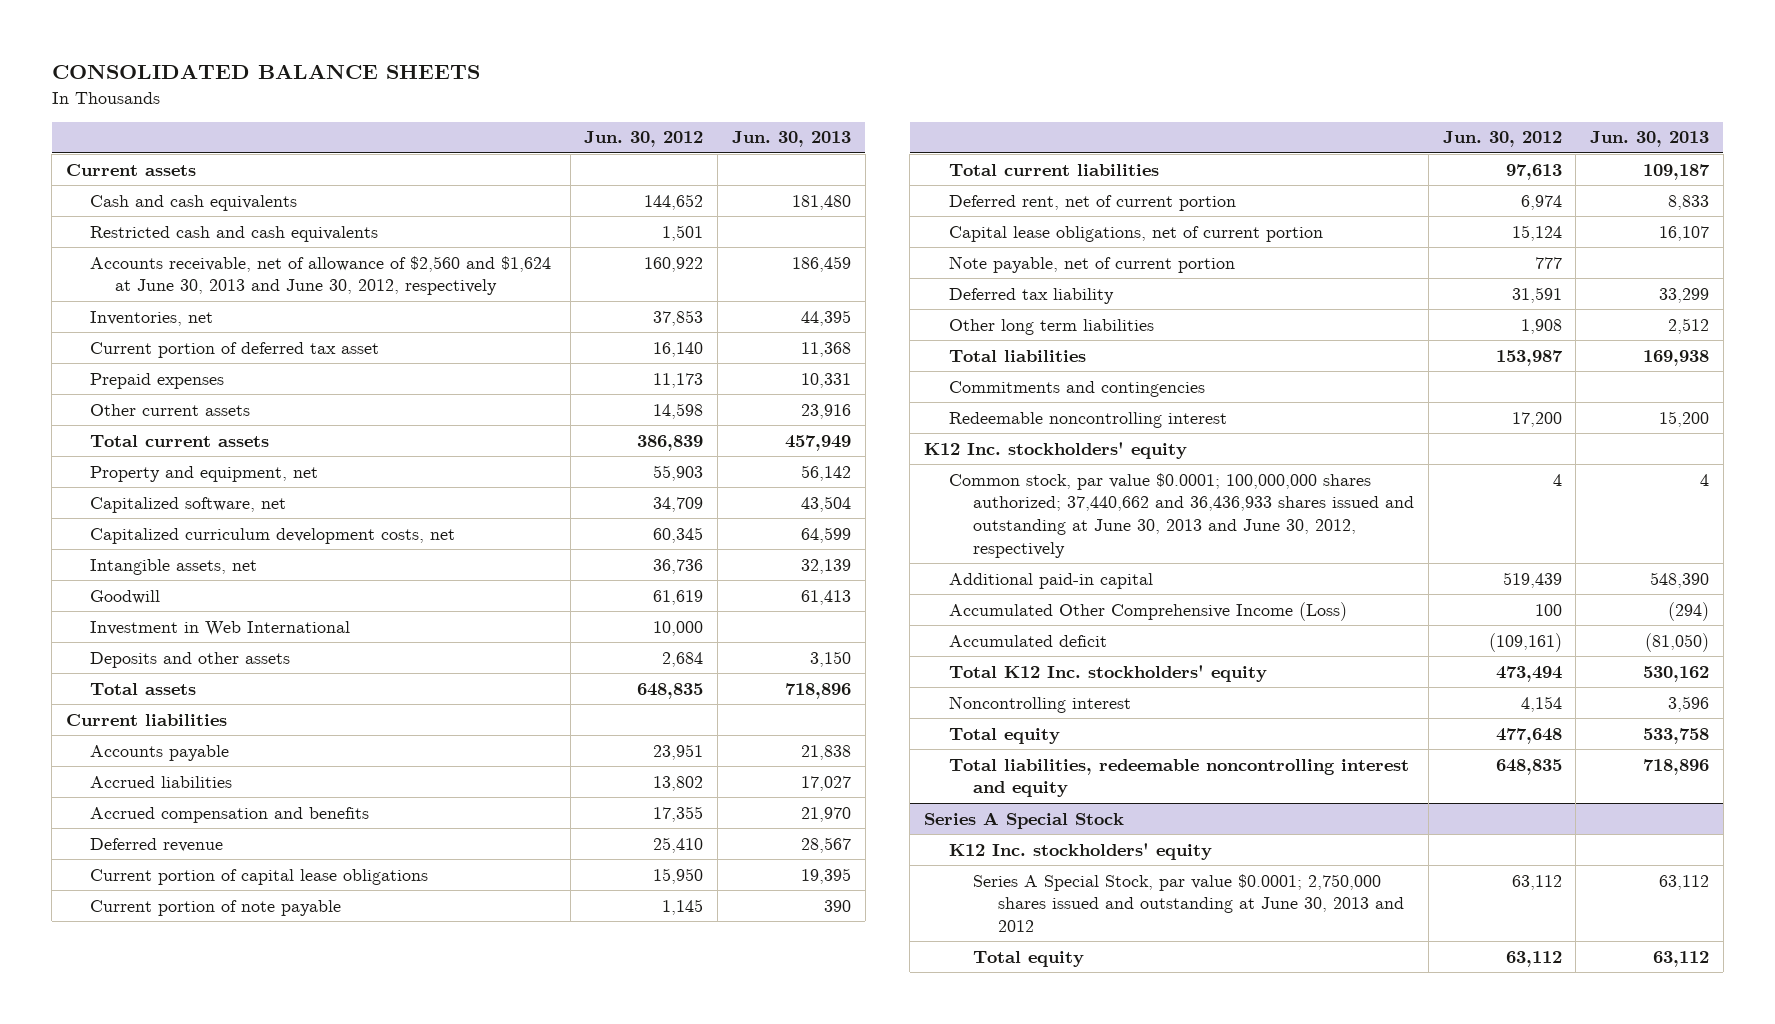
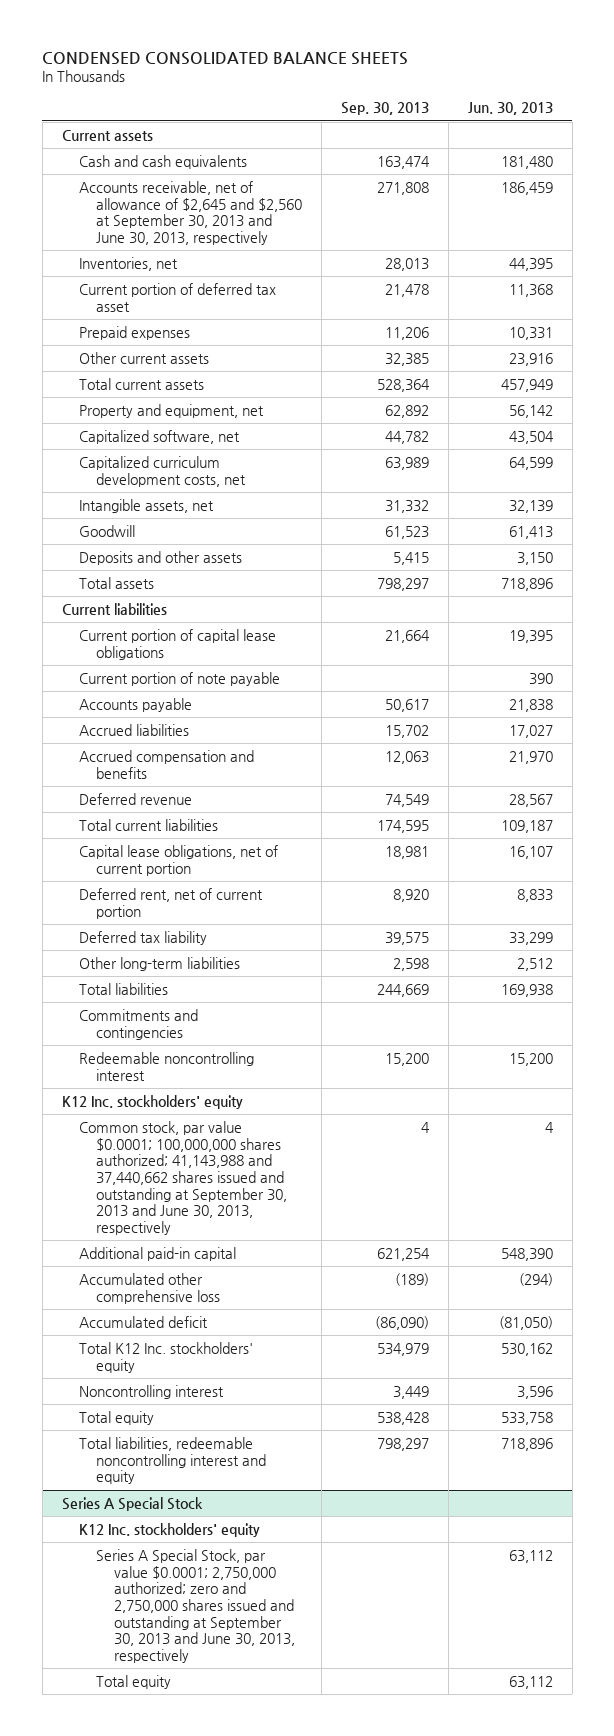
- CONSOLIDATED BALANCE SHEETS
+ CONDENSED CONSOLIDATED BALANCE SHEETS
- | Jun. 30, 2012 | Jun. 30, 2013
+ | Sep. 30, 2013 | Jun. 30, 2013
- Restricted cash and cash equivalents | 1,501 |
- Accounts receivable, net of allowance of $2,560 and $1,624 at June 30, 2013 and June 30, 2012, respectively | 160,922 | 186,459
+ Accounts receivable, net of allowance of $2,645 and $2,560 at September 30, 2013 and June 30, 2013, respectively | 271,808 | 186,459
- Investment in Web International | 10,000 |
moved up: Current portion of capital lease obligations | 21,664 | 19,395
moved up: Current portion of note payable | | 390
- Note payable, net of current portion | 777 |
moved down: Deferred rent, net of current portion | 8,920 | 8,833
- Other long term liabilities | 1,908 | 2,512
+ Other long-term liabilities | 2,598 | 2,512
- Common stock, par value $0.0001; 100,000,000 shares authorized; 37,440,662 and 36,436,933 shares issued and outstanding at June 30, 2013 and June 30, 2012, respectively | 4 | 4
+ Common stock, par value $0.0001; 100,000,000 shares authorized; 41,143,988 and 37,440,662 shares issued and outstanding at September 30, 2013 and June 30, 2013, respectively | 4 | 4
- Accumulated Other Comprehensive Income (Loss) | 100 | (294)
+ Accumulated other comprehensive loss | (189) | (294)
@ Series A Special Stock
- Series A Special Stock, par value $0.0001; 2,750,000 shares issued and outstanding at June 30, 2013 and 2012 | 63,112 | 63,112
+ Series A Special Stock, par value $0.0001; 2,750,000 authorized; zero and 2,750,000 shares issued and outstanding at September 30, 2013 and June 30, 2013, respectively | | 63,112

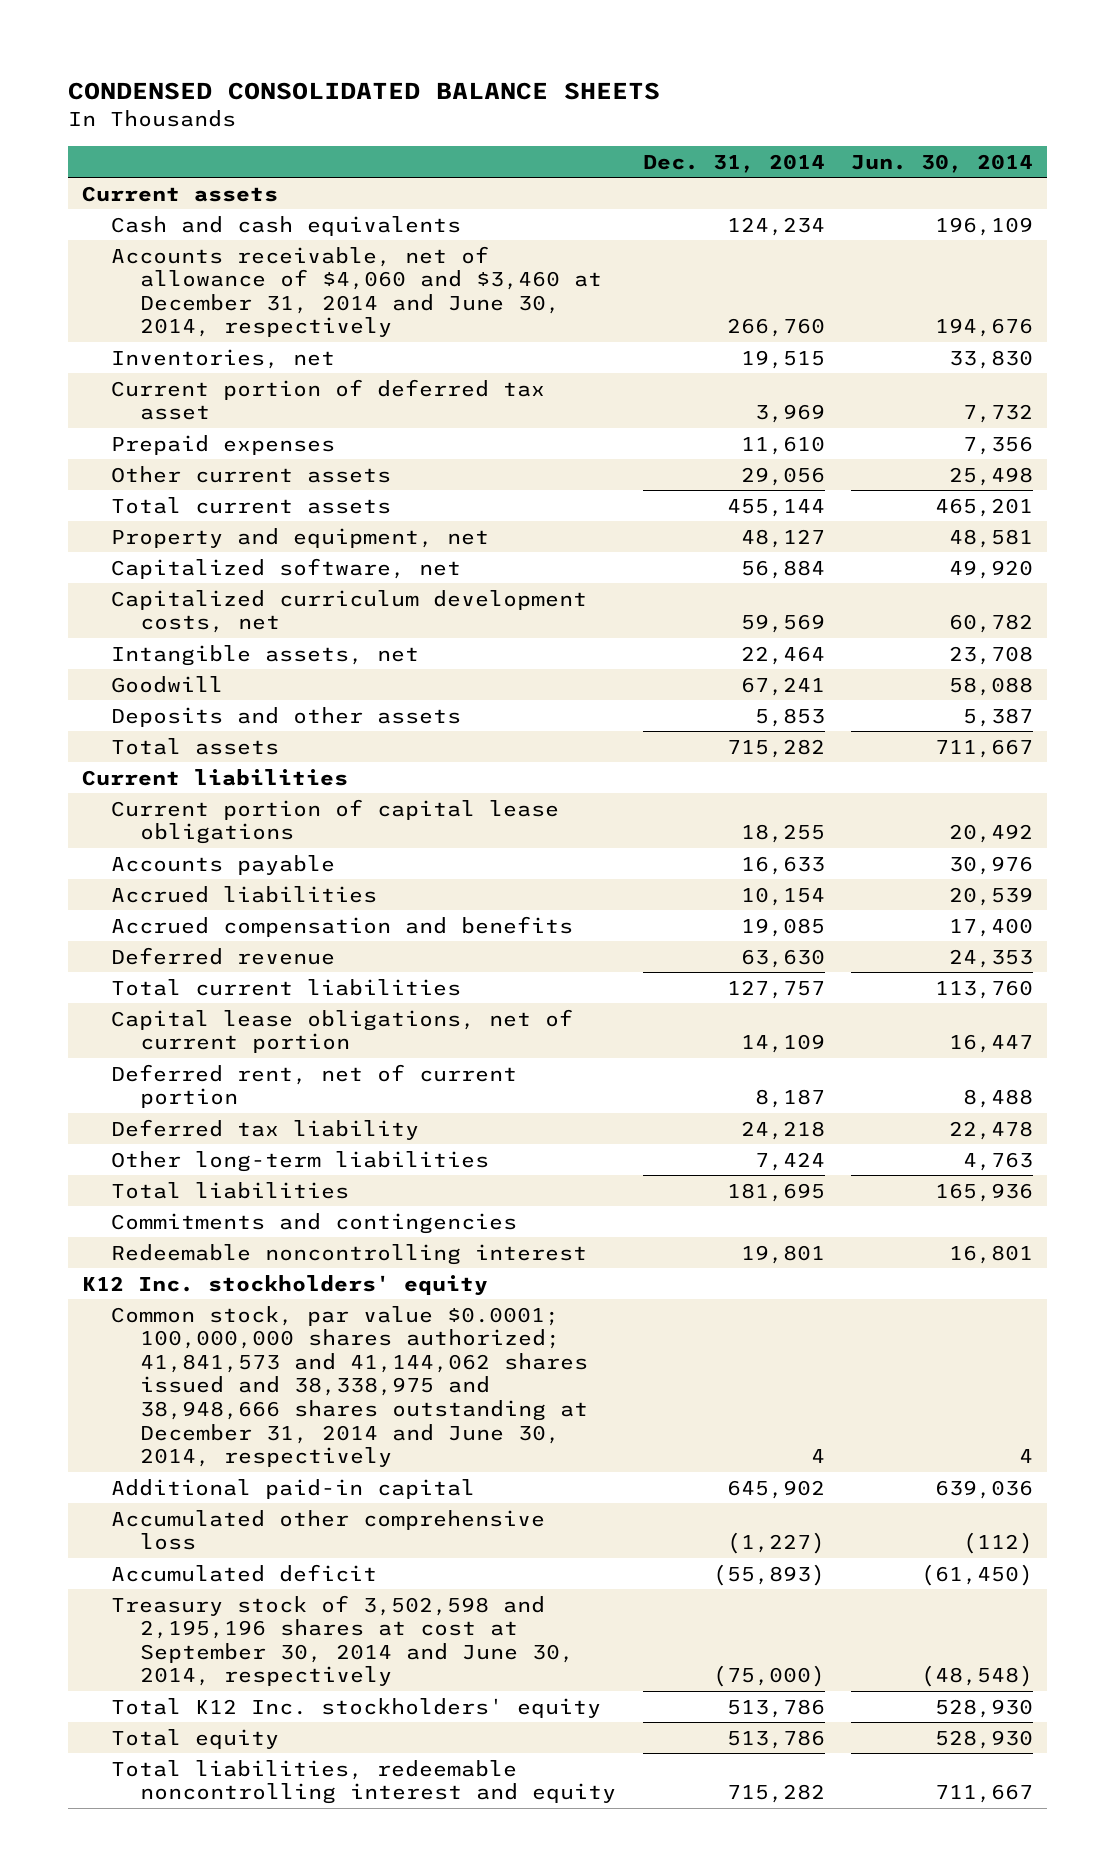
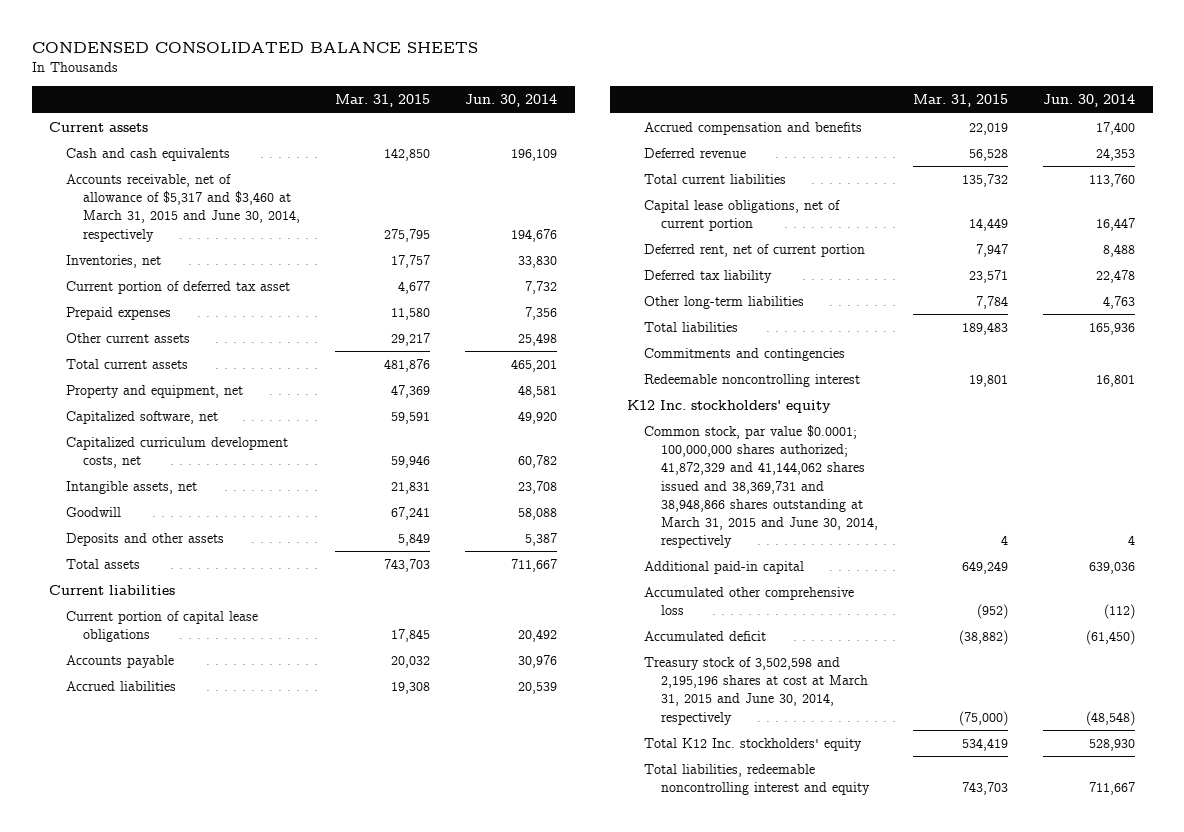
- | Dec. 31, 2014 | Jun. 30, 2014
+ | Mar. 31, 2015 | Jun. 30, 2014
- Accounts receivable, net of allowance of $4,060 and $3,460 at December 31, 2014 and June 30, 2014, respectively | 266,760 | 194,676
+ Accounts receivable, net of allowance of $5,317 and $3,460 at March 31, 2015 and June 30, 2014, respectively | 275,795 | 194,676
- Common stock, par value $0.0001; 100,000,000 shares authorized; 41,841,573 and 41,144,062 shares issued and 38,338,975 and 38,948,666 shares outstanding at December 31, 2014 and June 30, 2014, respectively | 4 | 4
+ Common stock, par value $0.0001; 100,000,000 shares authorized; 41,872,329 and 41,144,062 shares issued and 38,369,731 and 38,948,866 shares outstanding at March 31, 2015 and June 30, 2014, respectively | 4 | 4
- Treasury stock of 3,502,598 and 2,195,196 shares at cost at September 30, 2014 and June 30, 2014, respectively | (75,000) | (48,548)
+ Treasury stock of 3,502,598 and 2,195,196 shares at cost at March 31, 2015 and June 30, 2014, respectively | (75,000) | (48,548)
- Total equity | 513,786 | 528,930

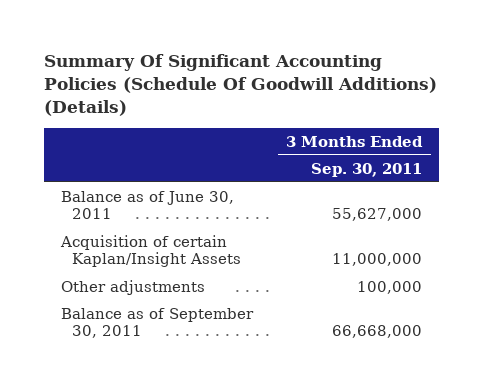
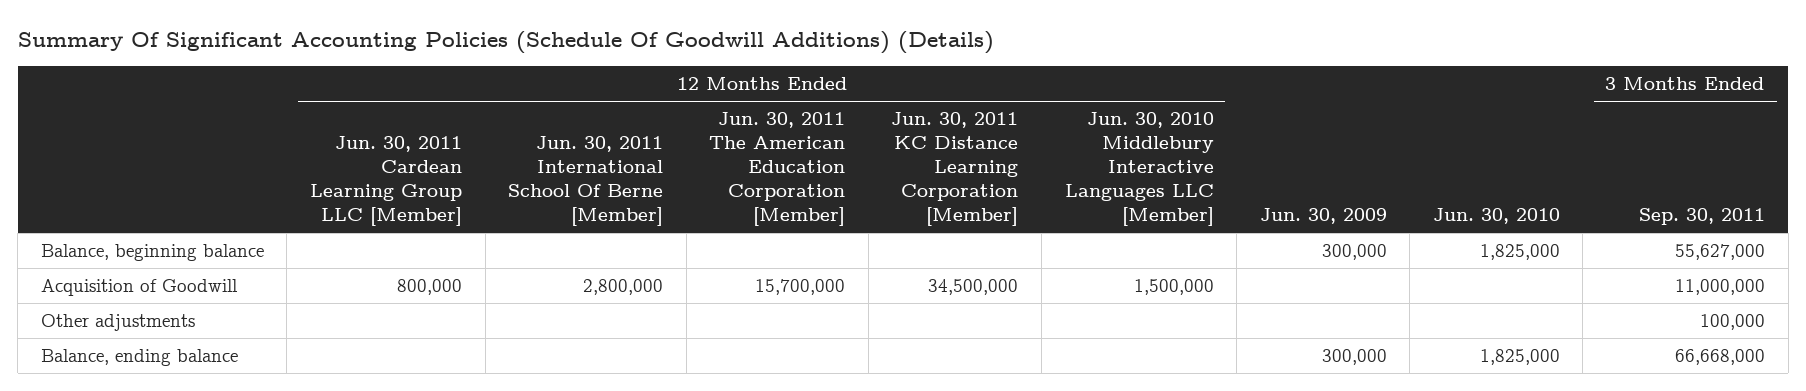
- | 3 Months Ended Sep. 30, 2011
+ | 12 Months Ended Jun. 30, 2011 Cardean Learning Group LLC [Member] | 12 Months Ended Jun. 30, 2011 International School Of Berne [Member] | 12 Months Ended Jun. 30, 2011 The American Education Corporation [Member] | 12 Months Ended Jun. 30, 2011 KC Distance Learning Corporation [Member] | 12 Months Ended Jun. 30, 2010 Middlebury Interactive Languages LLC [Member] | Jun. 30, 2009 | Jun. 30, 2010 | 3 Months Ended Sep. 30, 2011
- Balance as of June 30, 2011 | 55,627,000
- Acquisition of certain Kaplan/Insight Assets | 11,000,000
+ Balance, beginning balance | | | | | | 300,000 | 1,825,000 | 55,627,000
+ Acquisition of Goodwill | 800,000 | 2,800,000 | 15,700,000 | 34,500,000 | 1,500,000 | | | 11,000,000
- Balance as of September 30, 2011 | 66,668,000
+ Balance, ending balance | | | | | | 300,000 | 1,825,000 | 66,668,000

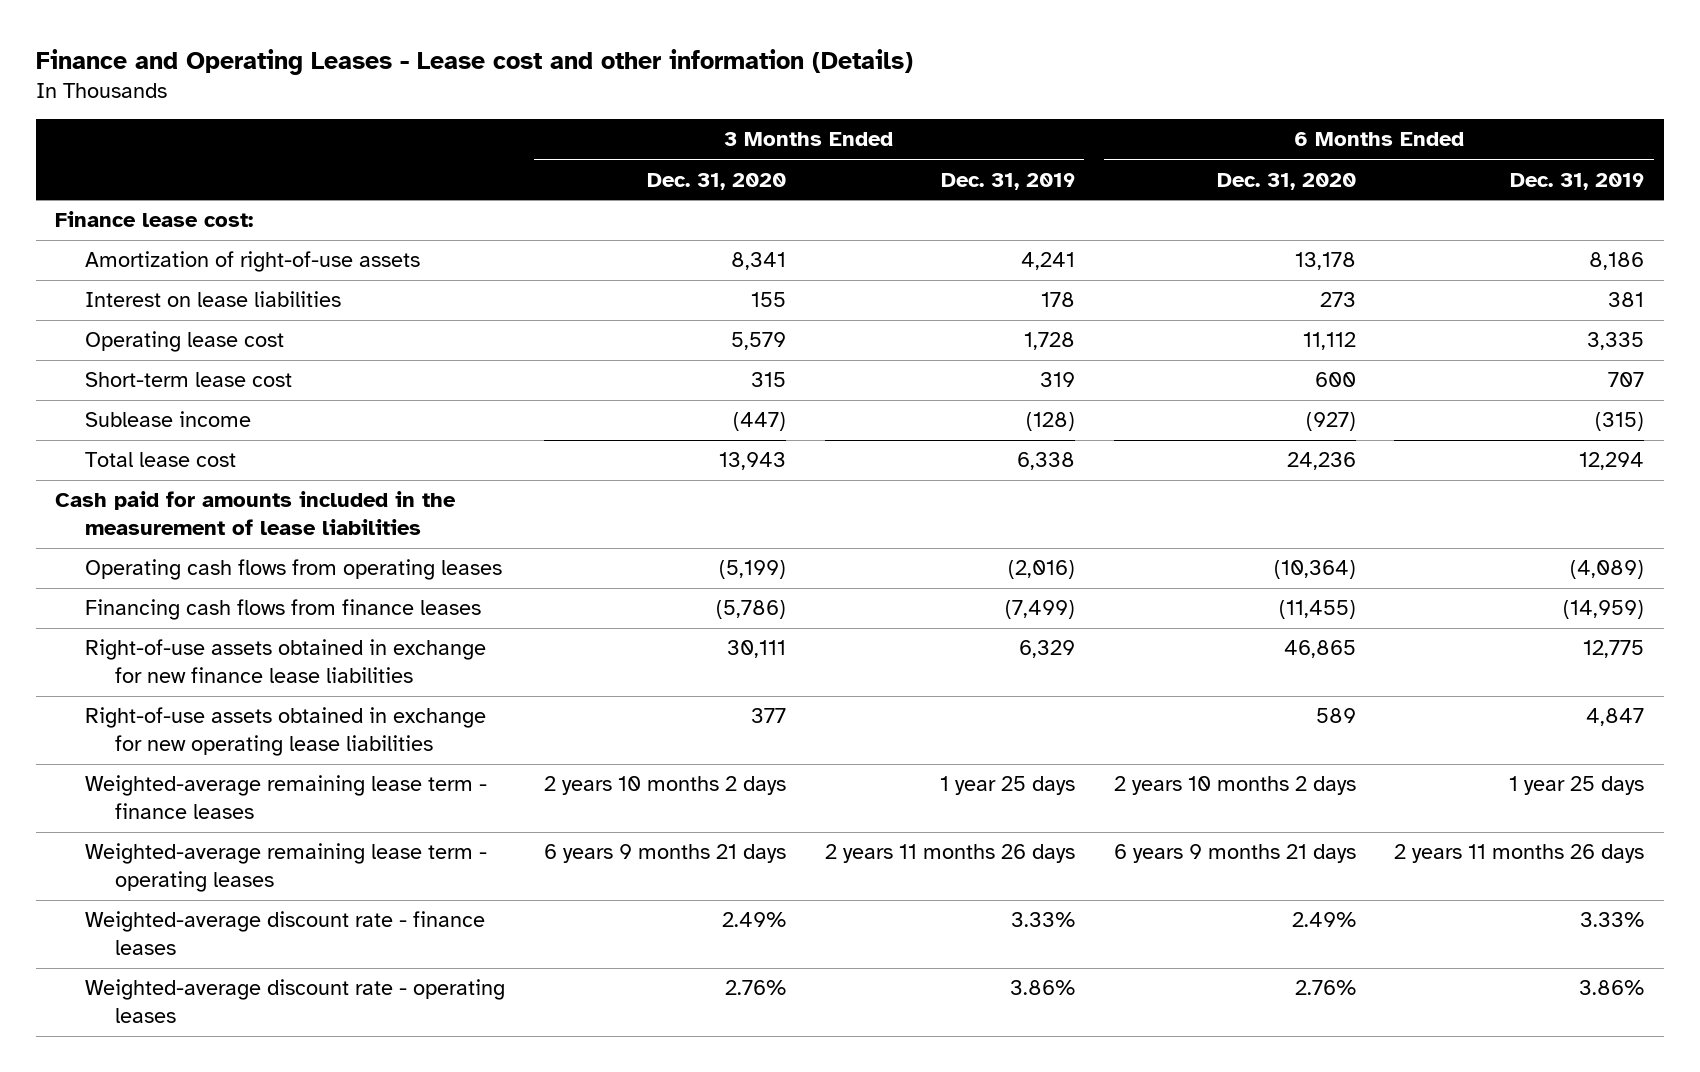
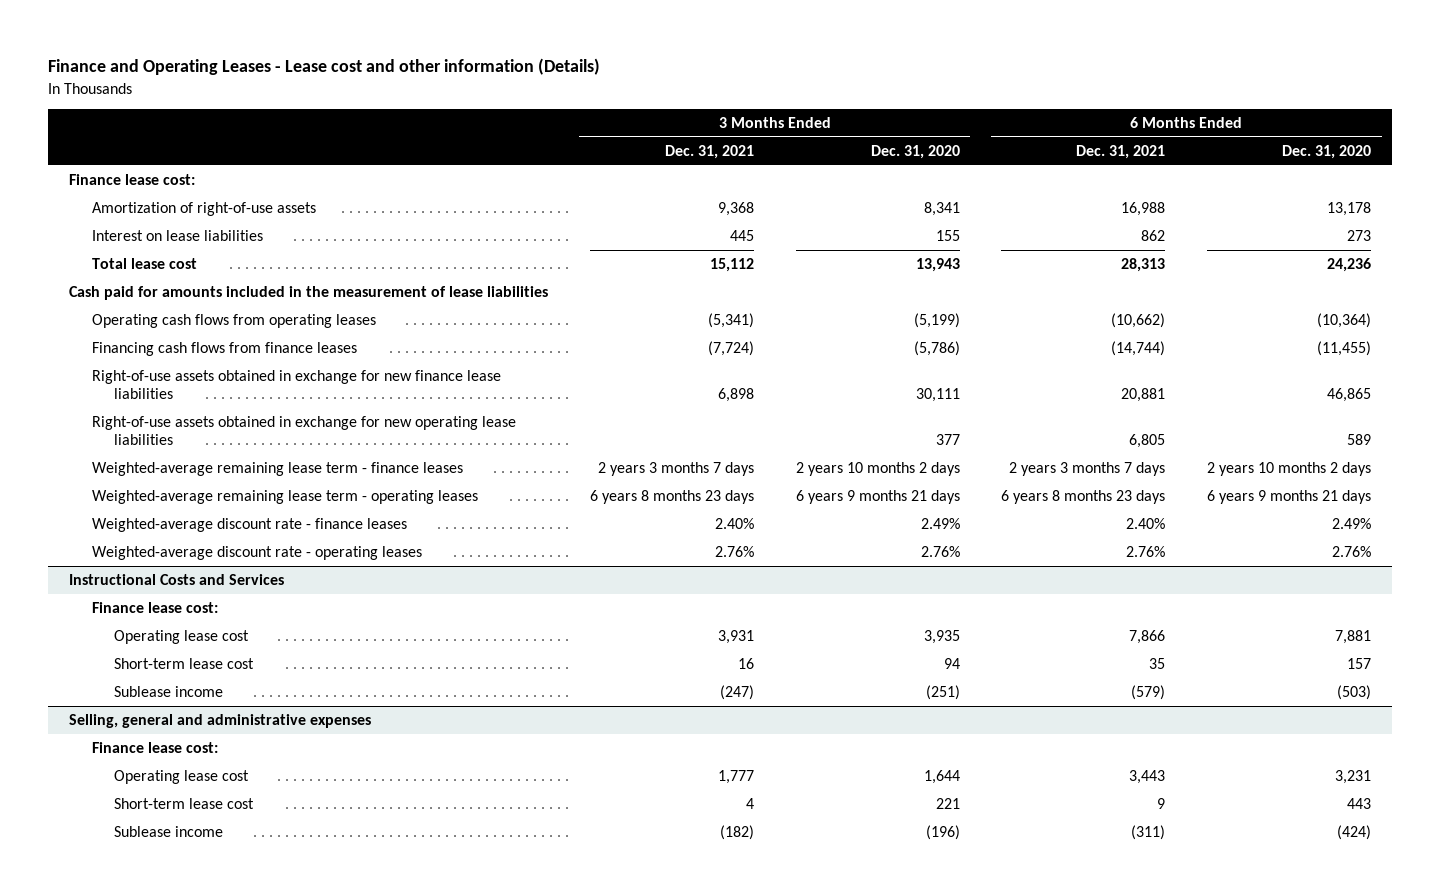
- | 3 Months Ended Dec. 31, 2020 | 3 Months Ended Dec. 31, 2019 | 6 Months Ended Dec. 31, 2020 | 6 Months Ended Dec. 31, 2019
+ | 3 Months Ended Dec. 31, 2021 | 3 Months Ended Dec. 31, 2020 | 6 Months Ended Dec. 31, 2021 | 6 Months Ended Dec. 31, 2020
- Operating lease cost | 5,579 | 1,728 | 11,112 | 3,335
- Short-term lease cost | 315 | 319 | 600 | 707
- Sublease income | (447) | (128) | (927) | (315)
+ Instructional Costs and Services
+ Finance lease cost:
+ Operating lease cost | 3,931 | 3,935 | 7,866 | 7,881
+ Short-term lease cost | 16 | 94 | 35 | 157
+ Sublease income | (247) | (251) | (579) | (503)
+ Selling, general and administrative expenses
+ Finance lease cost:
+ Operating lease cost | 1,777 | 1,644 | 3,443 | 3,231
+ Short-term lease cost | 4 | 221 | 9 | 443
+ Sublease income | (182) | (196) | (311) | (424)

